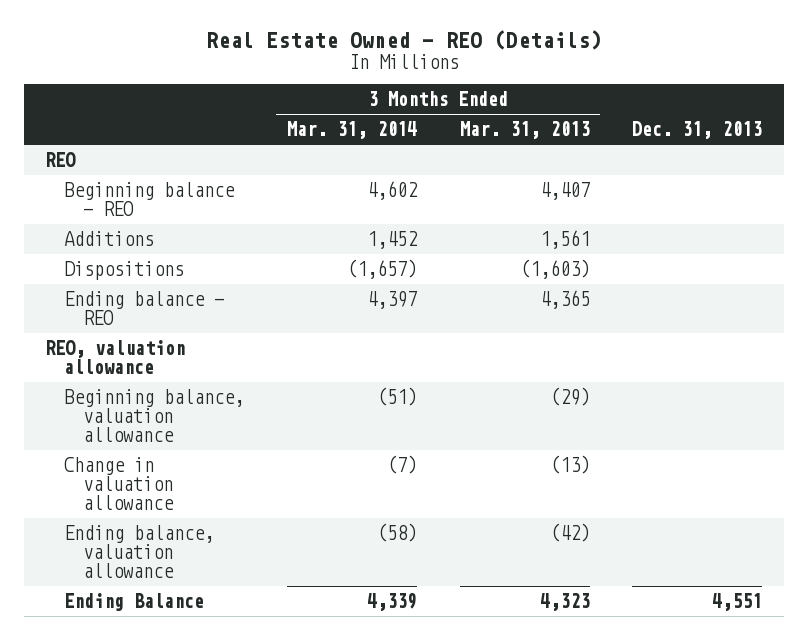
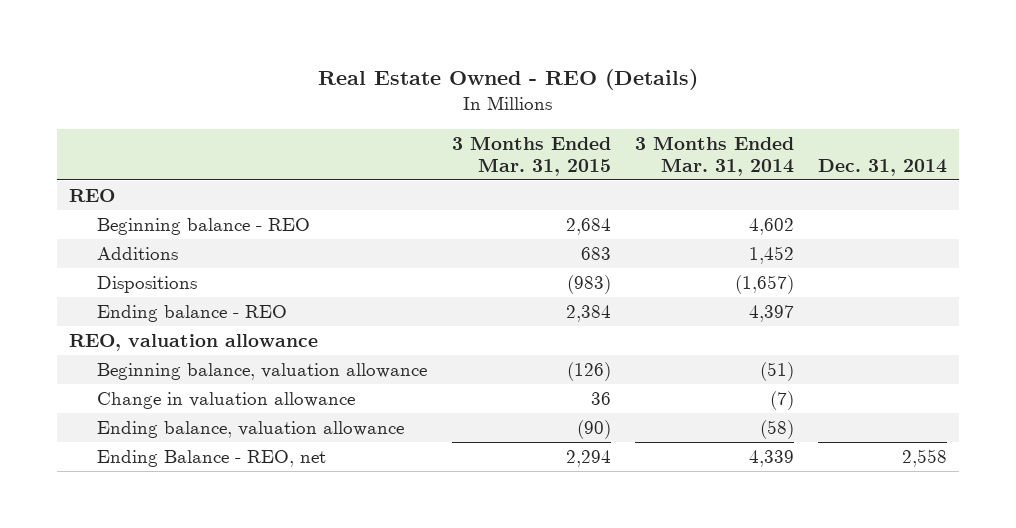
- | 3 Months Ended Mar. 31, 2014 | 3 Months Ended Mar. 31, 2013 | Dec. 31, 2013
+ | 3 Months Ended Mar. 31, 2015 | 3 Months Ended Mar. 31, 2014 | Dec. 31, 2014
- Ending Balance | 4,339 | 4,323 | 4,551
+ Ending Balance - REO, net | 2,294 | 4,339 | 2,558

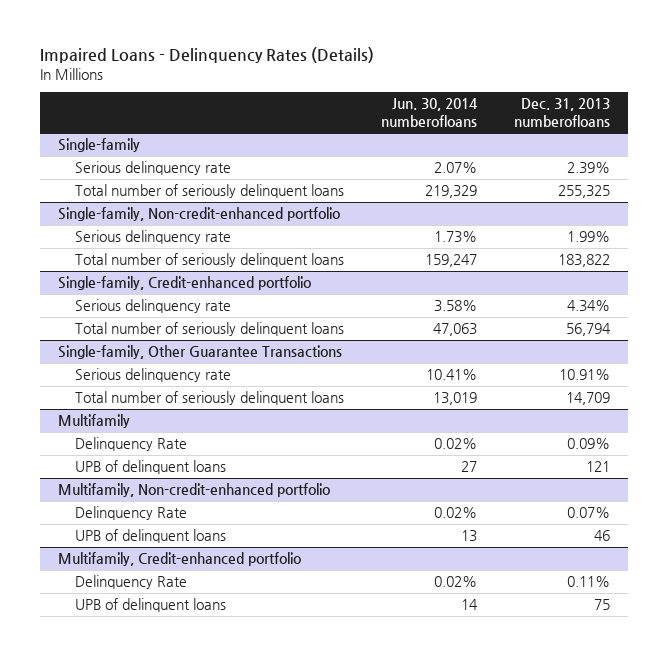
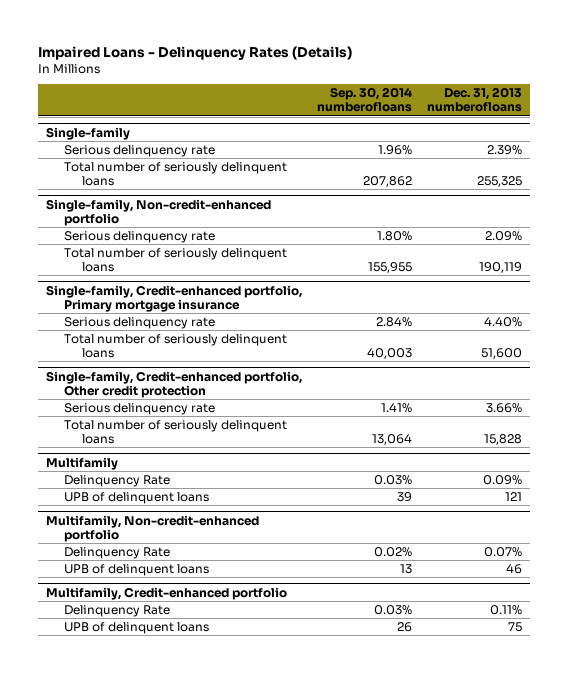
- | Jun. 30, 2014 numberofloans | Dec. 31, 2013 numberofloans
+ | Sep. 30, 2014 numberofloans | Dec. 31, 2013 numberofloans
@ Single-family, Non-credit-enhanced portfolio
- Serious delinquency rate | 1.73% | 1.99%
- Total number of seriously delinquent loans | 159,247 | 183,822
- Single-family, Credit-enhanced portfolio
- Serious delinquency rate | 3.58% | 4.34%
- Total number of seriously delinquent loans | 47,063 | 56,794
- Single-family, Other Guarantee Transactions
- Serious delinquency rate | 10.41% | 10.91%
- Total number of seriously delinquent loans | 13,019 | 14,709
@ Single-family, Non-credit-enhanced portfolio
+ Serious delinquency rate | 1.80% | 2.09%
+ Total number of seriously delinquent loans | 155,955 | 190,119
+ Single-family, Credit-enhanced portfolio, Primary mortgage insurance
+ Serious delinquency rate | 2.84% | 4.40%
+ Total number of seriously delinquent loans | 40,003 | 51,600
+ Single-family, Credit-enhanced portfolio, Other credit protection
+ Serious delinquency rate | 1.41% | 3.66%
+ Total number of seriously delinquent loans | 13,064 | 15,828

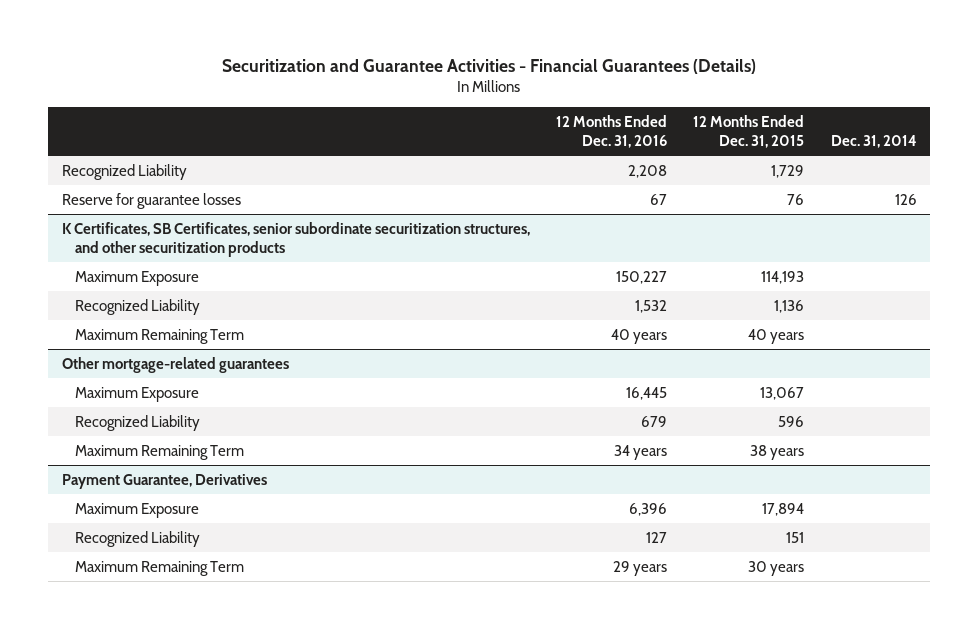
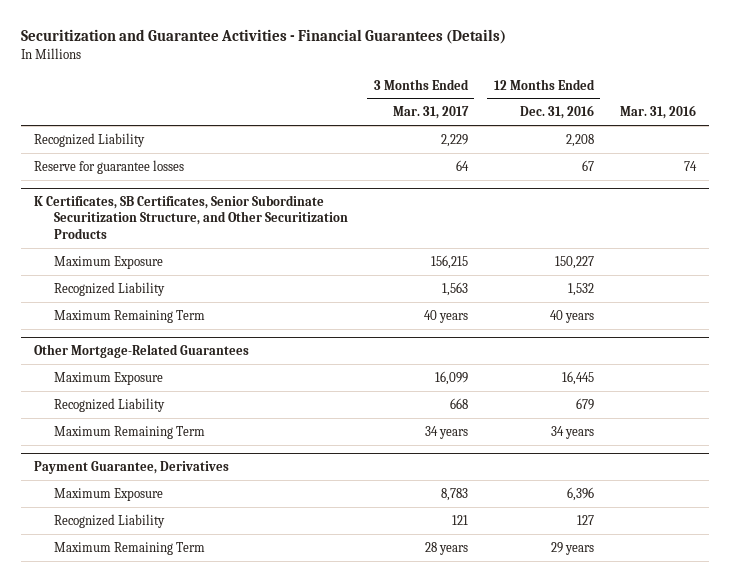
- | 12 Months Ended Dec. 31, 2016 | 12 Months Ended Dec. 31, 2015 | Dec. 31, 2014
+ | 3 Months Ended Mar. 31, 2017 | 12 Months Ended Dec. 31, 2016 | Mar. 31, 2016
- K Certificates, SB Certificates, senior subordinate securitization structures, and other securitization products
+ K Certificates, SB Certificates, Senior Subordinate Securitization Structure, and Other Securitization Products
- Other mortgage-related guarantees
+ Other Mortgage-Related Guarantees

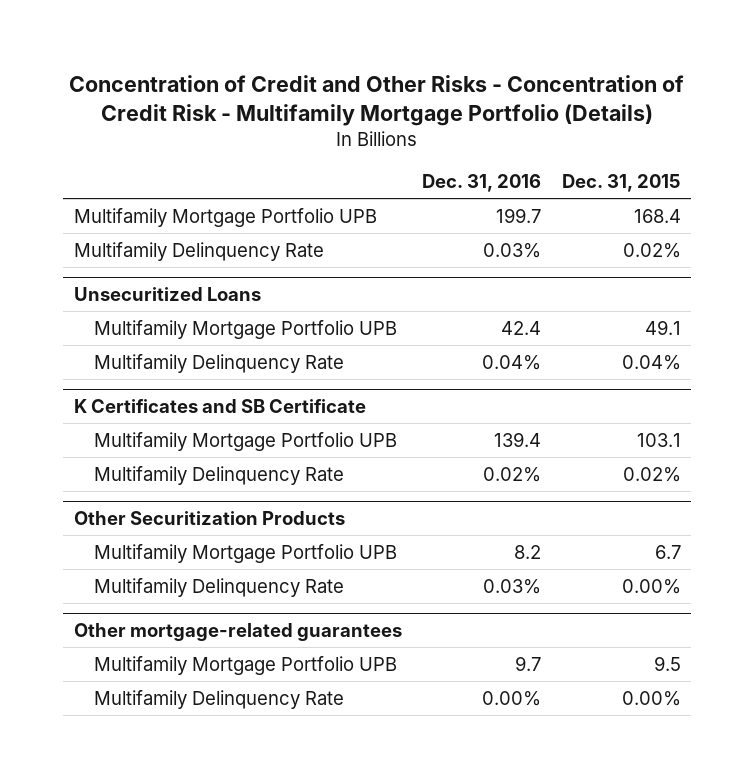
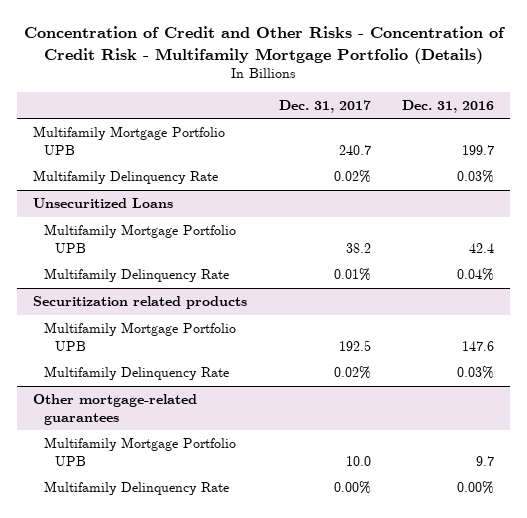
- | Dec. 31, 2016 | Dec. 31, 2015
+ | Dec. 31, 2017 | Dec. 31, 2016
- K Certificates and SB Certificate
- Multifamily Mortgage Portfolio UPB | 139.4 | 103.1
- Multifamily Delinquency Rate | 0.02% | 0.02%
- Other Securitization Products
- Multifamily Mortgage Portfolio UPB | 8.2 | 6.7
+ Securitization related products
+ Multifamily Mortgage Portfolio UPB | 192.5 | 147.6

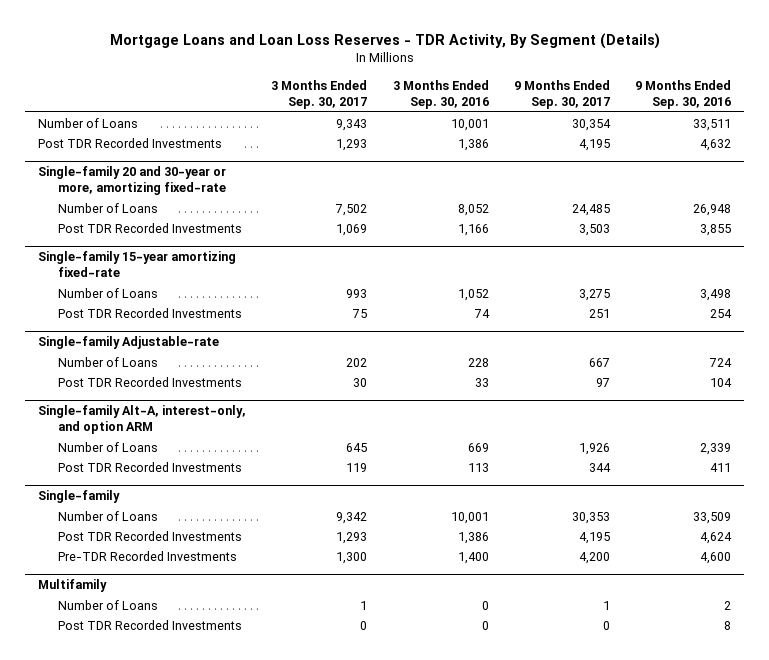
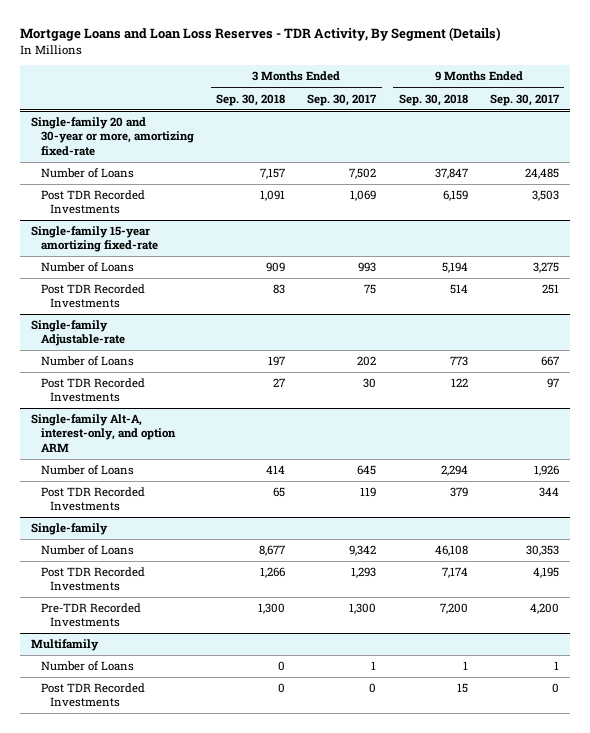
- | 3 Months Ended Sep. 30, 2017 | 3 Months Ended Sep. 30, 2016 | 9 Months Ended Sep. 30, 2017 | 9 Months Ended Sep. 30, 2016
+ | 3 Months Ended Sep. 30, 2018 | 3 Months Ended Sep. 30, 2017 | 9 Months Ended Sep. 30, 2018 | 9 Months Ended Sep. 30, 2017
- Number of Loans | 9,343 | 10,001 | 30,354 | 33,511
- Post TDR Recorded Investments | 1,293 | 1,386 | 4,195 | 4,632

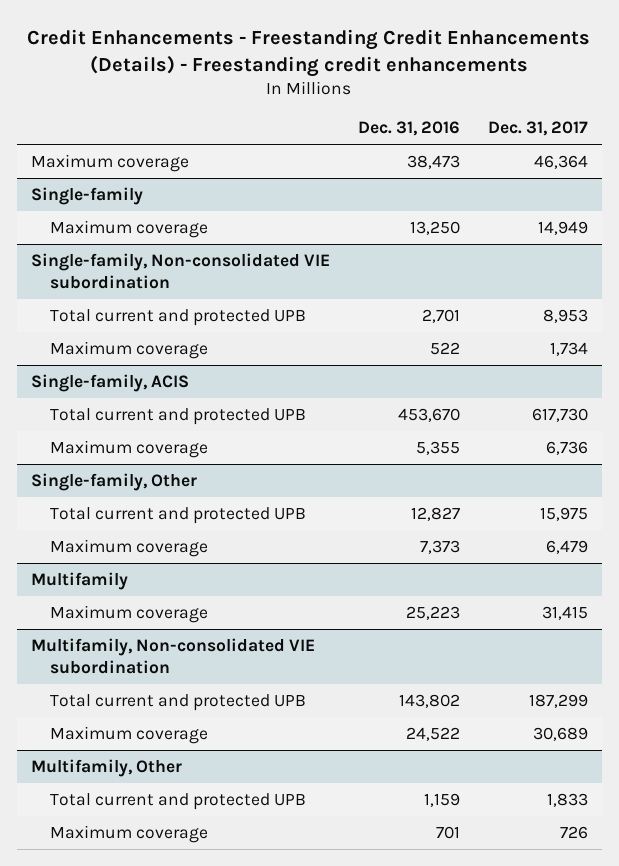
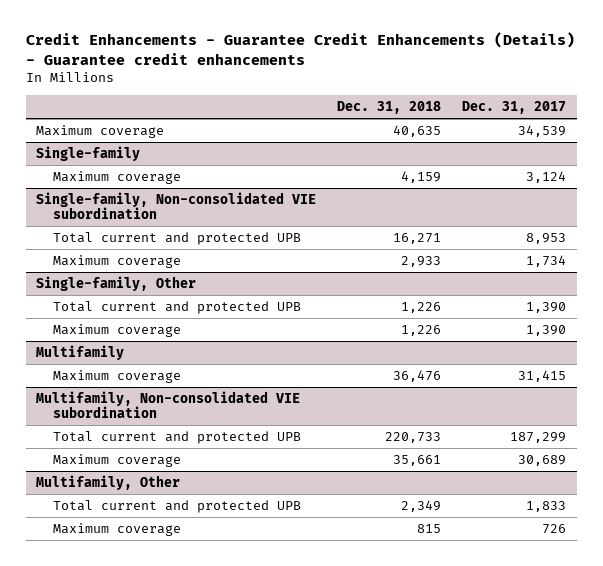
- Credit Enhancements - Freestanding Credit Enhancements (Details) - Freestanding credit enhancements
+ Credit Enhancements - Guarantee Credit Enhancements (Details) - Guarantee credit enhancements
- | Dec. 31, 2016 | Dec. 31, 2017
+ | Dec. 31, 2018 | Dec. 31, 2017
- Maximum coverage | 38,473 | 46,364
+ Maximum coverage | 40,635 | 34,539
@ Single-family
- Maximum coverage | 13,250 | 14,949
+ Maximum coverage | 4,159 | 3,124
- Single-family, ACIS
- Total current and protected UPB | 453,670 | 617,730
- Maximum coverage | 5,355 | 6,736
@ Single-family, Other
- Total current and protected UPB | 12,827 | 15,975
- Maximum coverage | 7,373 | 6,479
+ Total current and protected UPB | 1,226 | 1,390
+ Maximum coverage | 1,226 | 1,390

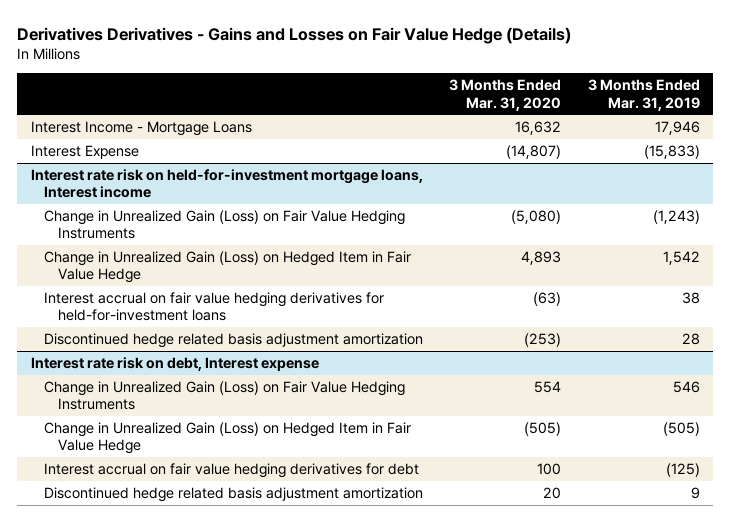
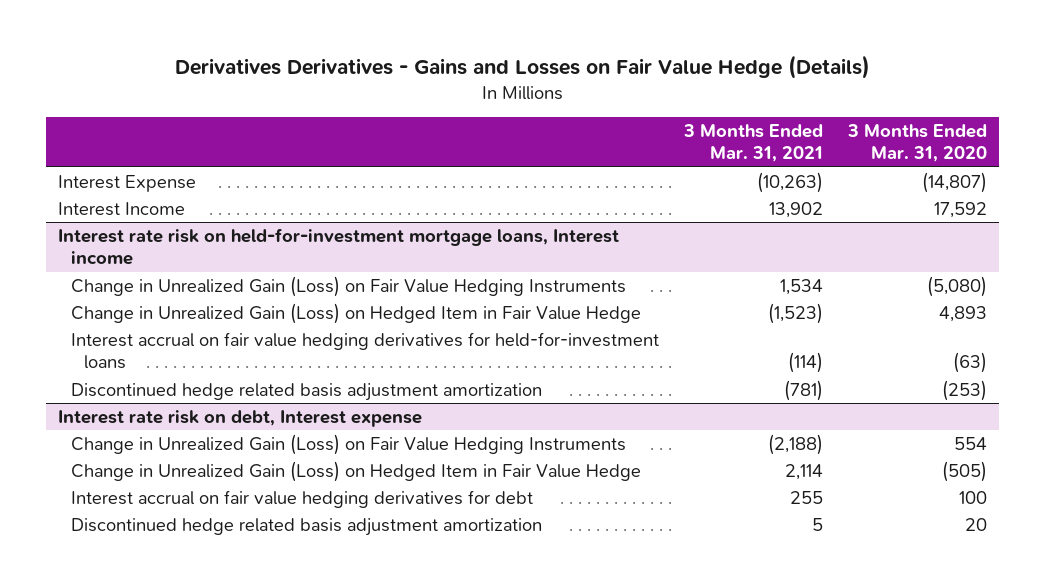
- | 3 Months Ended Mar. 31, 2020 | 3 Months Ended Mar. 31, 2019
+ | 3 Months Ended Mar. 31, 2021 | 3 Months Ended Mar. 31, 2020
- Interest Income - Mortgage Loans | 16,632 | 17,946
+ Interest Income | 13,902 | 17,592

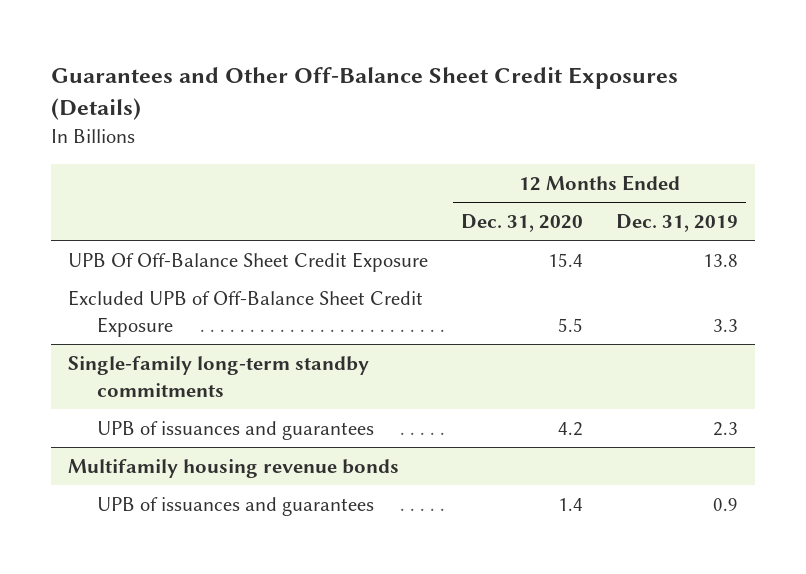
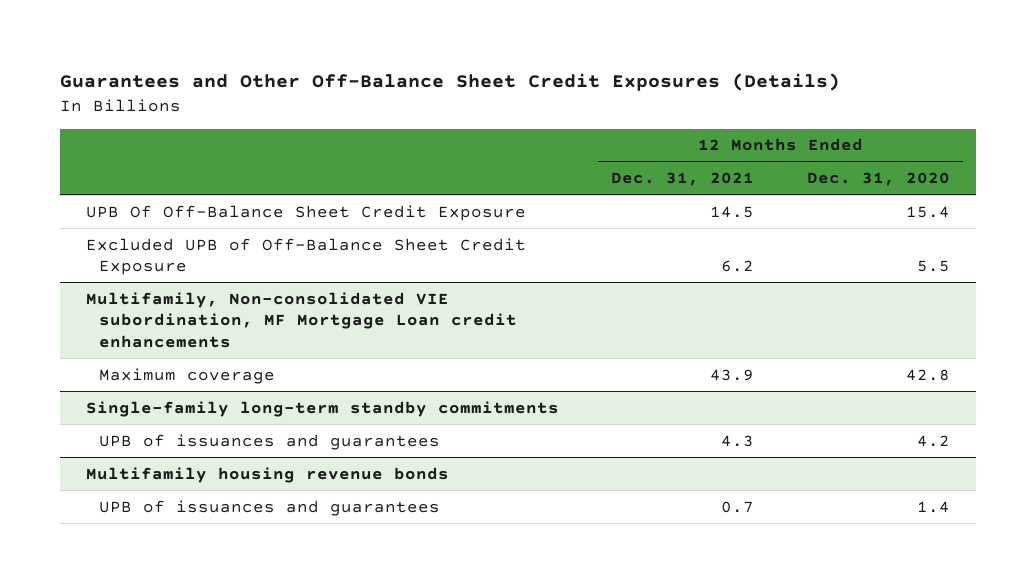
- | 12 Months Ended Dec. 31, 2020 | 12 Months Ended Dec. 31, 2019
+ | 12 Months Ended Dec. 31, 2021 | 12 Months Ended Dec. 31, 2020
+ Multifamily, Non-consolidated VIE subordination, MF Mortgage Loan credit enhancements
+ Maximum coverage | 43.9 | 42.8

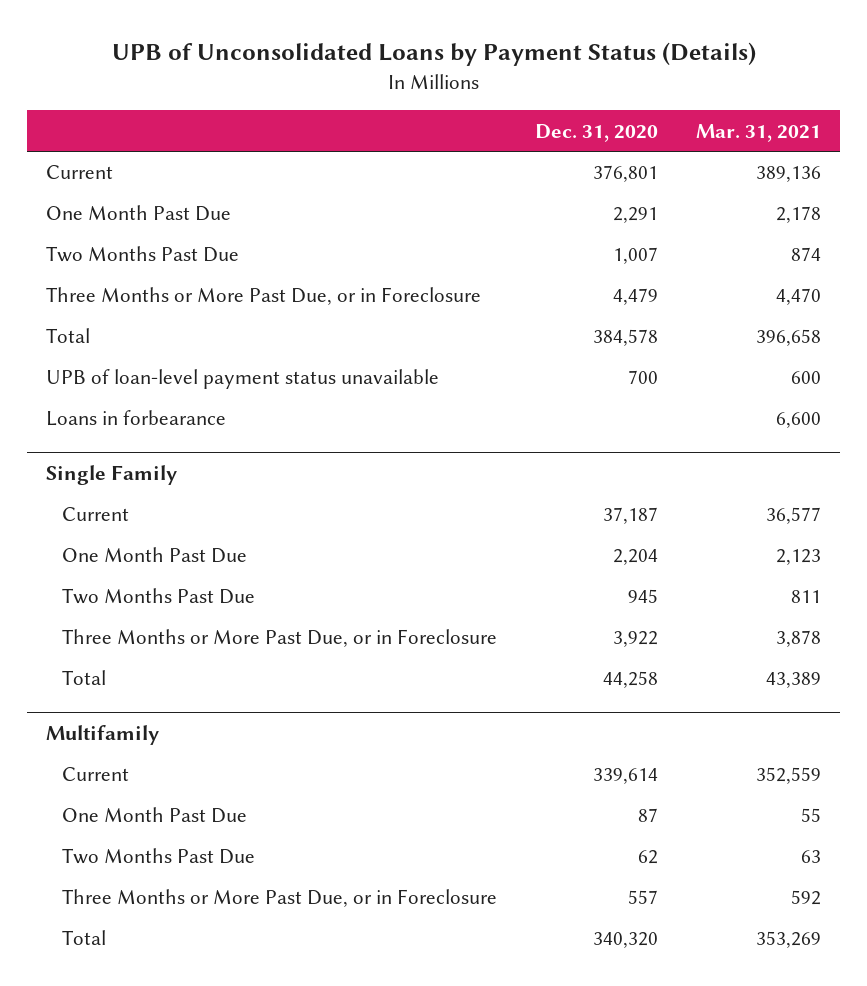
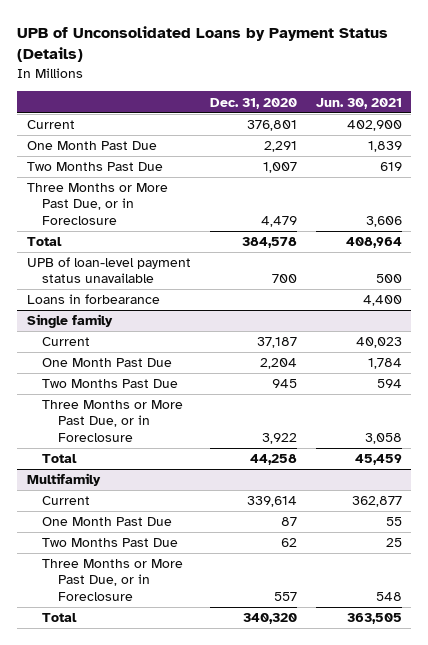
- | Dec. 31, 2020 | Mar. 31, 2021
+ | Dec. 31, 2020 | Jun. 30, 2021
- Single Family
+ Single family

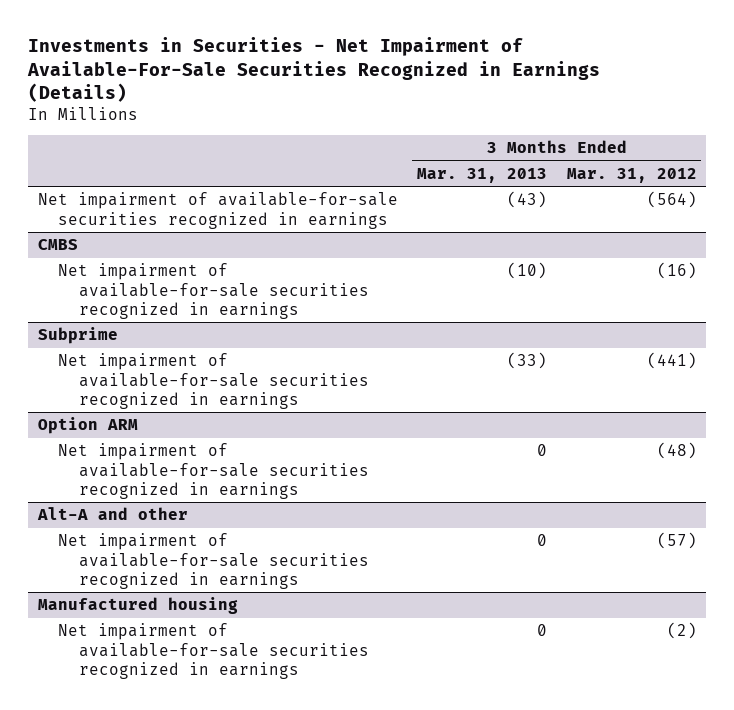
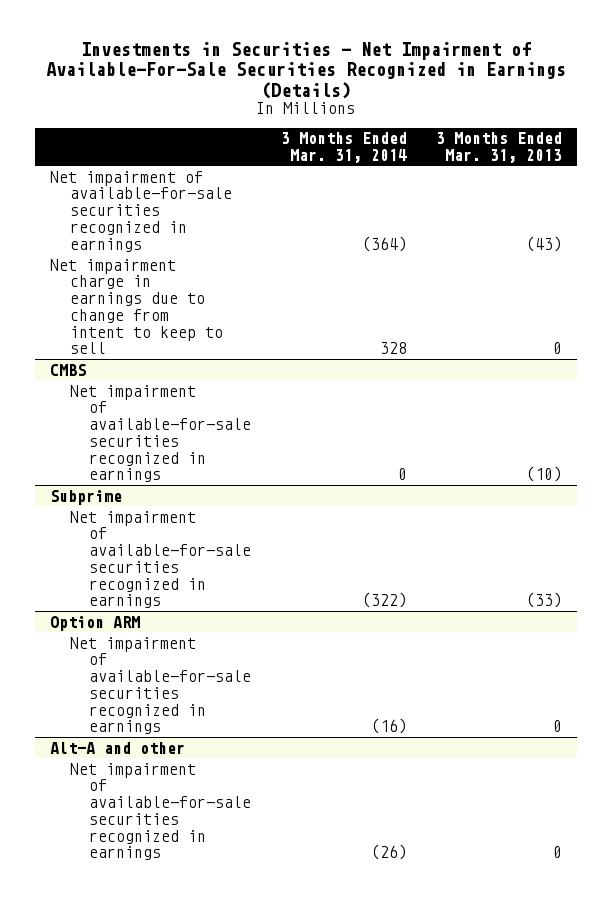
- | 3 Months Ended Mar. 31, 2013 | 3 Months Ended Mar. 31, 2012
+ | 3 Months Ended Mar. 31, 2014 | 3 Months Ended Mar. 31, 2013
+ Net impairment charge in earnings due to change from intent to keep to sell | 328 | 0
- Manufactured housing
- Net impairment of available-for-sale securities recognized in earnings | 0 | (2)

